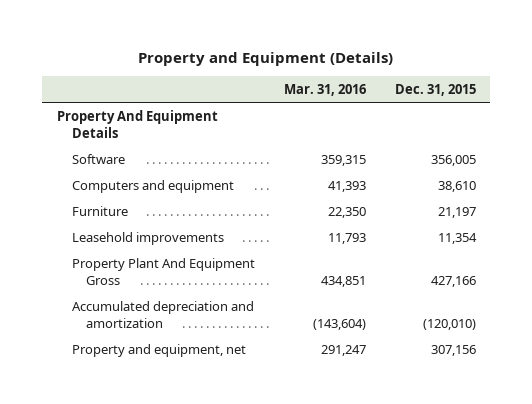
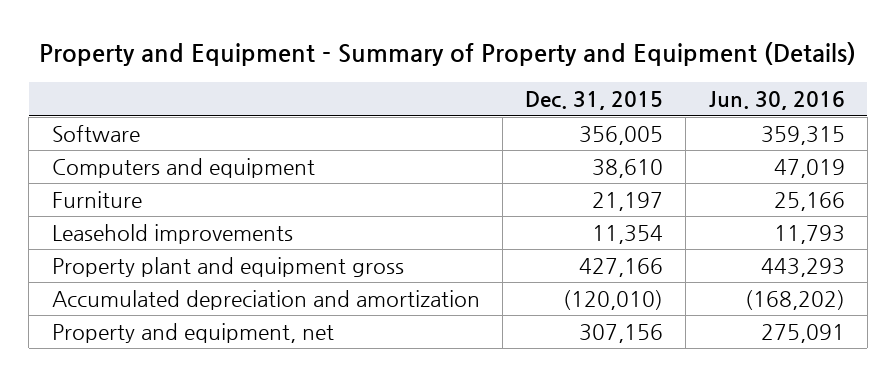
- Property and Equipment (Details)
+ Property and Equipment - Summary of Property and Equipment (Details)
- | Mar. 31, 2016 | Dec. 31, 2015
+ | Dec. 31, 2015 | Jun. 30, 2016
- Property And Equipment Details
- Property Plant And Equipment Gross | 434,851 | 427,166
+ Property plant and equipment gross | 427,166 | 443,293

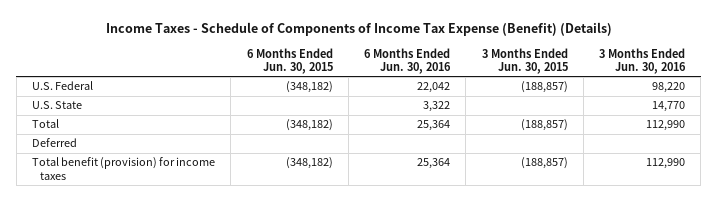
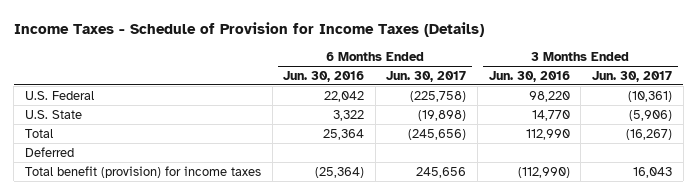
- Income Taxes - Schedule of Components of Income Tax Expense (Benefit) (Details)
+ Income Taxes - Schedule of Provision for Income Taxes (Details)
- | 6 Months Ended Jun. 30, 2015 | 6 Months Ended Jun. 30, 2016 | 3 Months Ended Jun. 30, 2015 | 3 Months Ended Jun. 30, 2016
+ | 6 Months Ended Jun. 30, 2016 | 6 Months Ended Jun. 30, 2017 | 3 Months Ended Jun. 30, 2016 | 3 Months Ended Jun. 30, 2017
- Total benefit (provision) for income taxes | (348,182) | 25,364 | (188,857) | 112,990
+ Total benefit (provision) for income taxes | (25,364) | 245,656 | (112,990) | 16,043

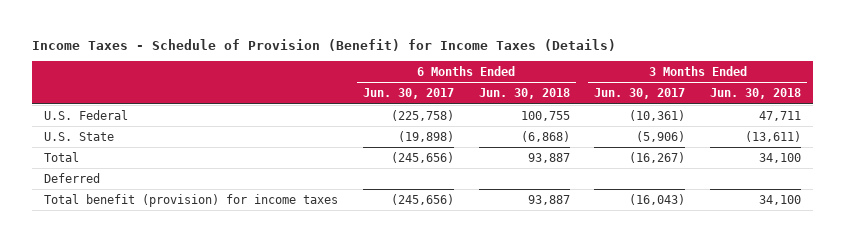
- Income Taxes - Schedule of Provision for Income Taxes (Details)
+ Income Taxes - Schedule of Provision (Benefit) for Income Taxes (Details)
- | 6 Months Ended Jun. 30, 2016 | 6 Months Ended Jun. 30, 2017 | 3 Months Ended Jun. 30, 2016 | 3 Months Ended Jun. 30, 2017
+ | 6 Months Ended Jun. 30, 2017 | 6 Months Ended Jun. 30, 2018 | 3 Months Ended Jun. 30, 2017 | 3 Months Ended Jun. 30, 2018
- Total benefit (provision) for income taxes | (25,364) | 245,656 | (112,990) | 16,043
+ Total benefit (provision) for income taxes | (245,656) | 93,887 | (16,043) | 34,100

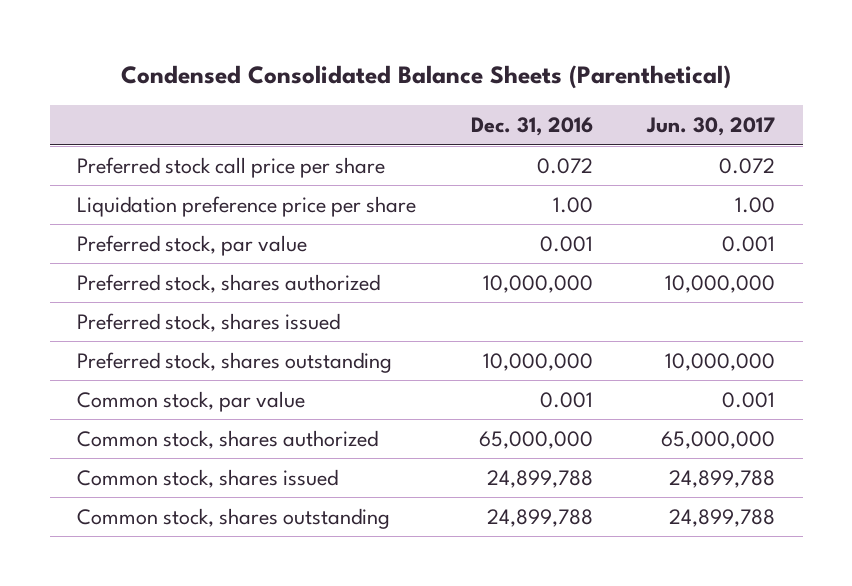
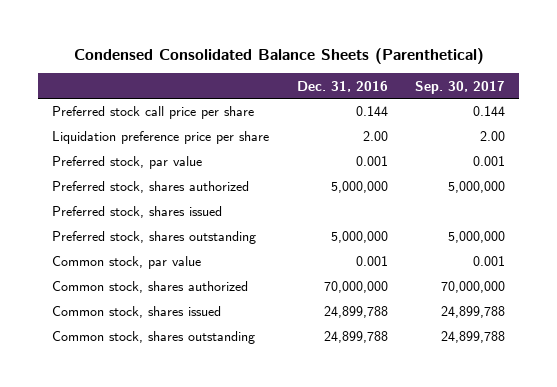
- | Dec. 31, 2016 | Jun. 30, 2017
+ | Dec. 31, 2016 | Sep. 30, 2017
- Preferred stock call price per share | 0.072 | 0.072
- Liquidation preference price per share | 1.00 | 1.00
+ Preferred stock call price per share | 0.144 | 0.144
+ Liquidation preference price per share | 2.00 | 2.00
- Preferred stock, shares authorized | 10,000,000 | 10,000,000
+ Preferred stock, shares authorized | 5,000,000 | 5,000,000
- Preferred stock, shares outstanding | 10,000,000 | 10,000,000
+ Preferred stock, shares outstanding | 5,000,000 | 5,000,000
- Common stock, shares authorized | 65,000,000 | 65,000,000
+ Common stock, shares authorized | 70,000,000 | 70,000,000

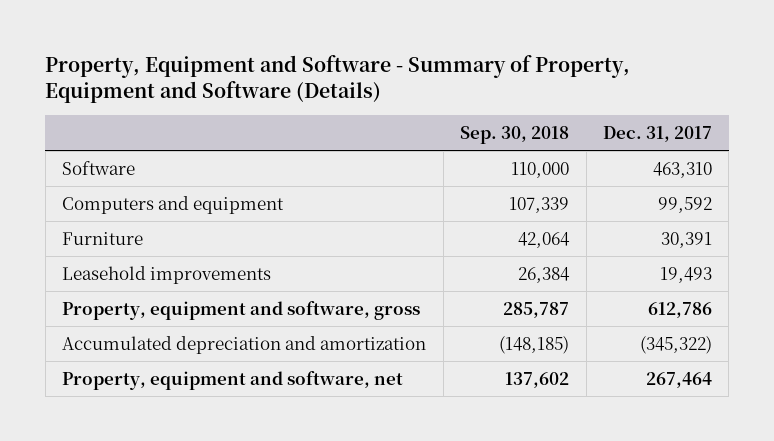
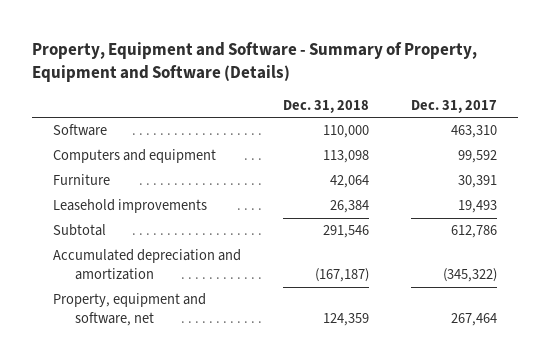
- | Sep. 30, 2018 | Dec. 31, 2017
+ | Dec. 31, 2018 | Dec. 31, 2017
- Property, equipment and software, gross | 285,787 | 612,786
+ Subtotal | 291,546 | 612,786

